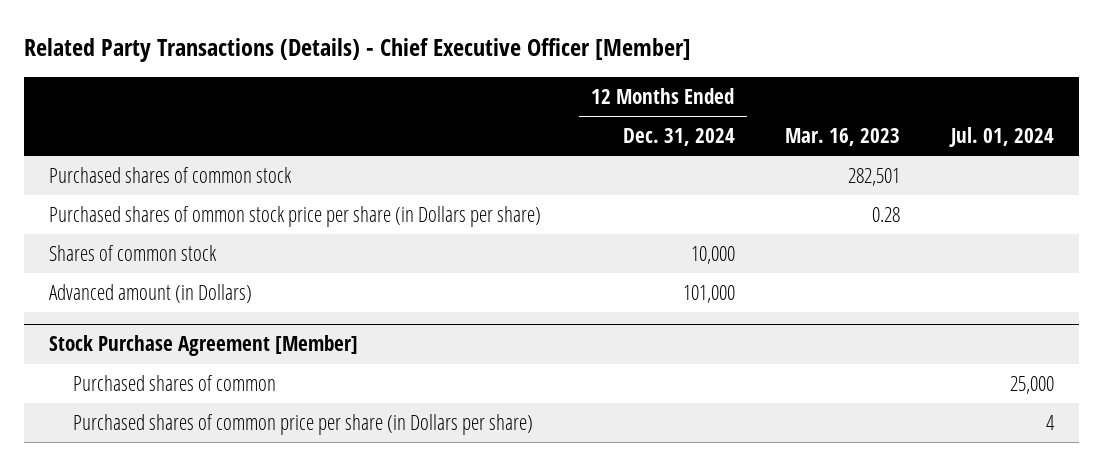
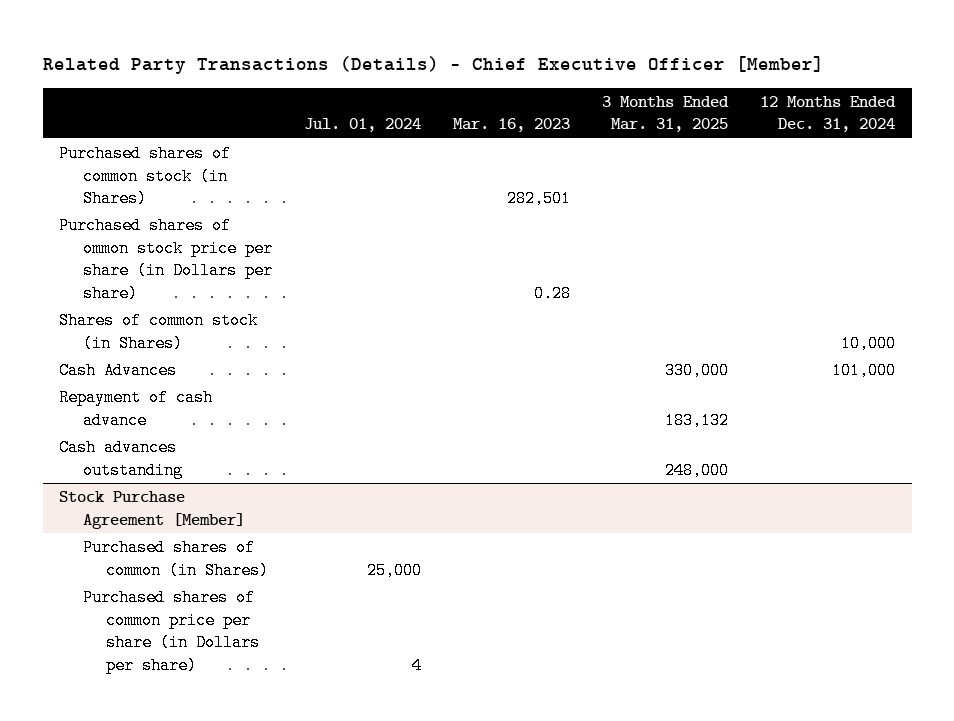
- | 12 Months Ended Dec. 31, 2024 | Mar. 16, 2023 | Jul. 01, 2024
+ | Jul. 01, 2024 | Mar. 16, 2023 | 3 Months Ended Mar. 31, 2025 | 12 Months Ended Dec. 31, 2024
- Purchased shares of common stock | | 282,501 |
+ Purchased shares of common stock (in Shares) | | 282,501 | |
- Shares of common stock | 10,000 | |
- Advanced amount (in Dollars) | 101,000 | |
+ Shares of common stock (in Shares) | | | | 10,000
+ Cash Advances | | | 330,000 | 101,000
+ Repayment of cash advance | | | 183,132 |
+ Cash advances outstanding | | | 248,000 |
@ Stock Purchase Agreement [Member]
- Purchased shares of common | | | 25,000
+ Purchased shares of common (in Shares) | 25,000 | | |

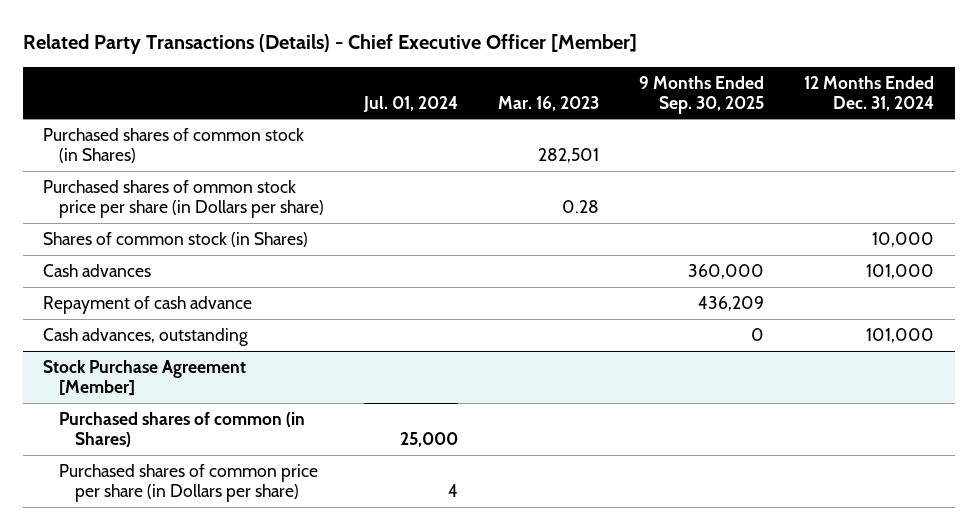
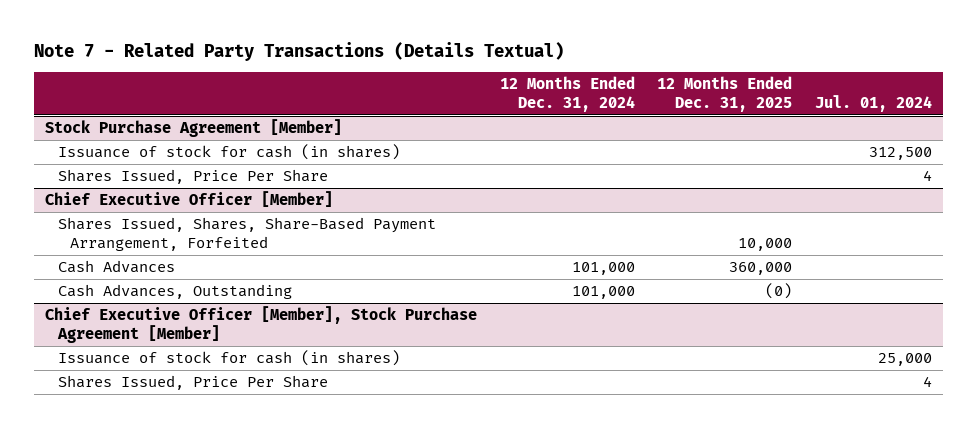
- Related Party Transactions (Details) - Chief Executive Officer [Member]
+ Note 7 - Related Party Transactions (Details Textual)
- | Jul. 01, 2024 | Mar. 16, 2023 | 9 Months Ended Sep. 30, 2025 | 12 Months Ended Dec. 31, 2024
+ | 12 Months Ended Dec. 31, 2024 | 12 Months Ended Dec. 31, 2025 | Jul. 01, 2024
- Purchased shares of common stock (in Shares) | | 282,501 | |
- Purchased shares of ommon stock price per share (in Dollars per share) | | 0.28 | |
- Shares of common stock (in Shares) | | | | 10,000
- Cash advances | | | 360,000 | 101,000
- Repayment of cash advance | | | 436,209 |
- Cash advances, outstanding | | | 0 | 101,000
@ Stock Purchase Agreement [Member]
- Purchased shares of common (in Shares) | 25,000 | | |
- Purchased shares of common price per share (in Dollars per share) | 4 | | |
+ Issuance of stock for cash (in shares) | | | 312,500
+ Shares Issued, Price Per Share | | | 4
+ Chief Executive Officer [Member]
+ Shares Issued, Shares, Share-Based Payment Arrangement, Forfeited | | 10,000 |
+ Cash Advances | 101,000 | 360,000 |
+ Cash Advances, Outstanding | 101,000 | (0) |
+ Chief Executive Officer [Member], Stock Purchase Agreement [Member]
+ Issuance of stock for cash (in shares) | | | 25,000
+ Shares Issued, Price Per Share | | | 4

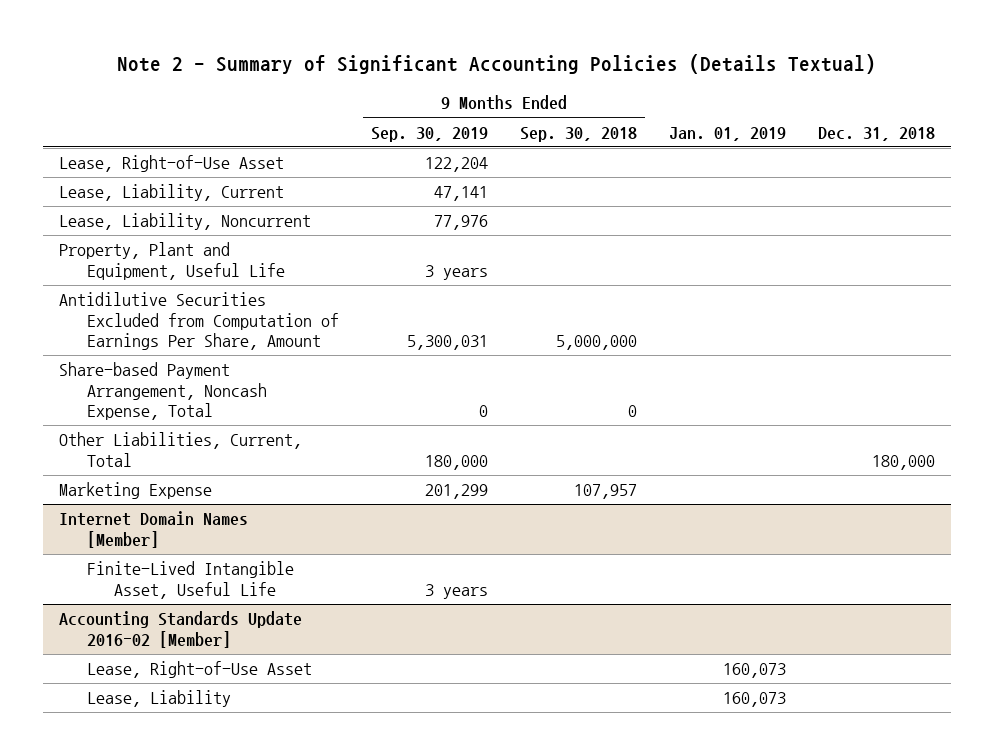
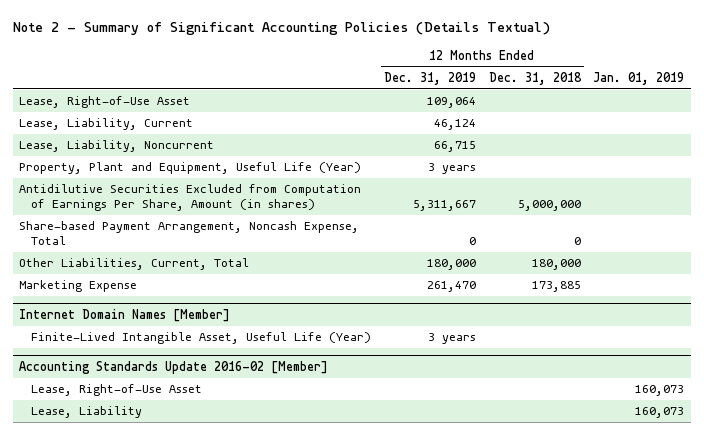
- | 9 Months Ended Sep. 30, 2019 | 9 Months Ended Sep. 30, 2018 | Jan. 01, 2019 | Dec. 31, 2018
+ | 12 Months Ended Dec. 31, 2019 | 12 Months Ended Dec. 31, 2018 | Jan. 01, 2019
- Property, Plant and Equipment, Useful Life | 3 years | | |
- Antidilutive Securities Excluded from Computation of Earnings Per Share, Amount | 5,300,031 | 5,000,000 | |
+ Property, Plant and Equipment, Useful Life (Year) | 3 years | |
+ Antidilutive Securities Excluded from Computation of Earnings Per Share, Amount (in shares) | 5,311,667 | 5,000,000 |
@ Internet Domain Names [Member]
- Finite-Lived Intangible Asset, Useful Life | 3 years | | |
+ Finite-Lived Intangible Asset, Useful Life (Year) | 3 years | |

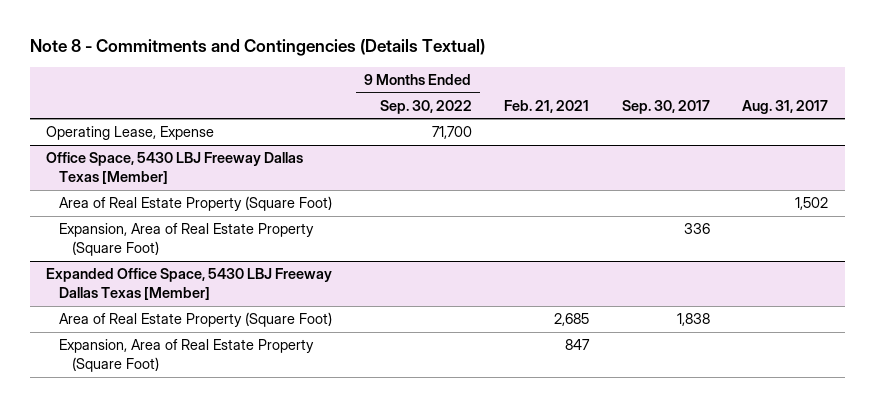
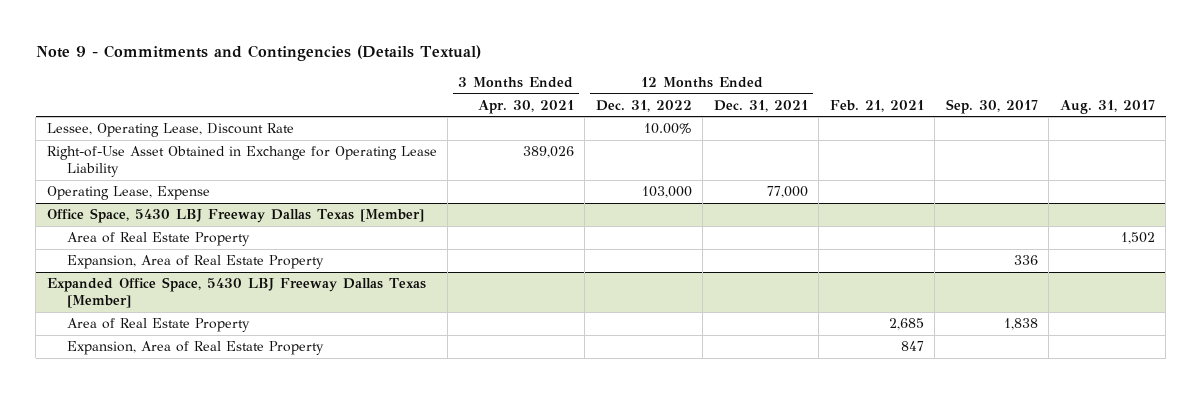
- Note 8 - Commitments and Contingencies (Details Textual)
+ Note 9 - Commitments and Contingencies (Details Textual)
- | 9 Months Ended Sep. 30, 2022 | Feb. 21, 2021 | Sep. 30, 2017 | Aug. 31, 2017
+ | 3 Months Ended Apr. 30, 2021 | 12 Months Ended Dec. 31, 2022 | 12 Months Ended Dec. 31, 2021 | Feb. 21, 2021 | Sep. 30, 2017 | Aug. 31, 2017
+ Lessee, Operating Lease, Discount Rate | | 10.00% | | | |
+ Right-of-Use Asset Obtained in Exchange for Operating Lease Liability | 389,026 | | | | |
@ Office Space, 5430 LBJ Freeway Dallas Texas [Member]
- Area of Real Estate Property (Square Foot) | | | | 1,502
- Expansion, Area of Real Estate Property (Square Foot) | | | 336 |
+ Area of Real Estate Property | | | | | | 1,502
+ Expansion, Area of Real Estate Property | | | | | 336 |
@ Expanded Office Space, 5430 LBJ Freeway Dallas Texas [Member]
- Area of Real Estate Property (Square Foot) | | 2,685 | 1,838 |
- Expansion, Area of Real Estate Property (Square Foot) | | 847 | |
+ Area of Real Estate Property | | | | 2,685 | 1,838 |
+ Expansion, Area of Real Estate Property | | | | 847 | |

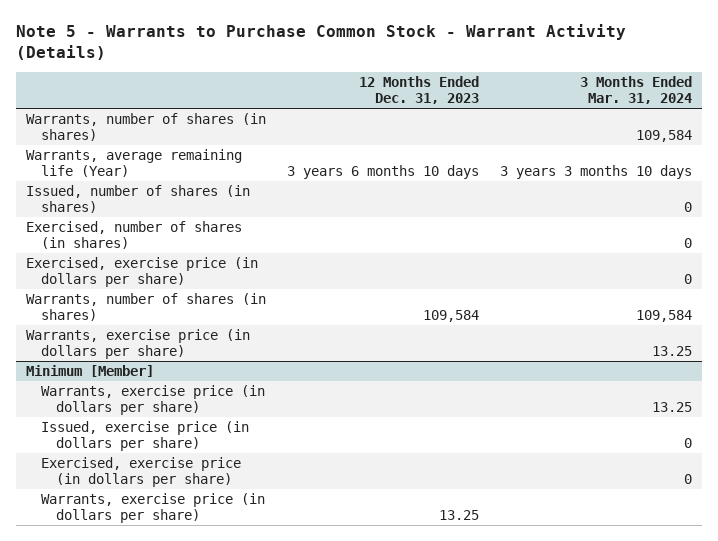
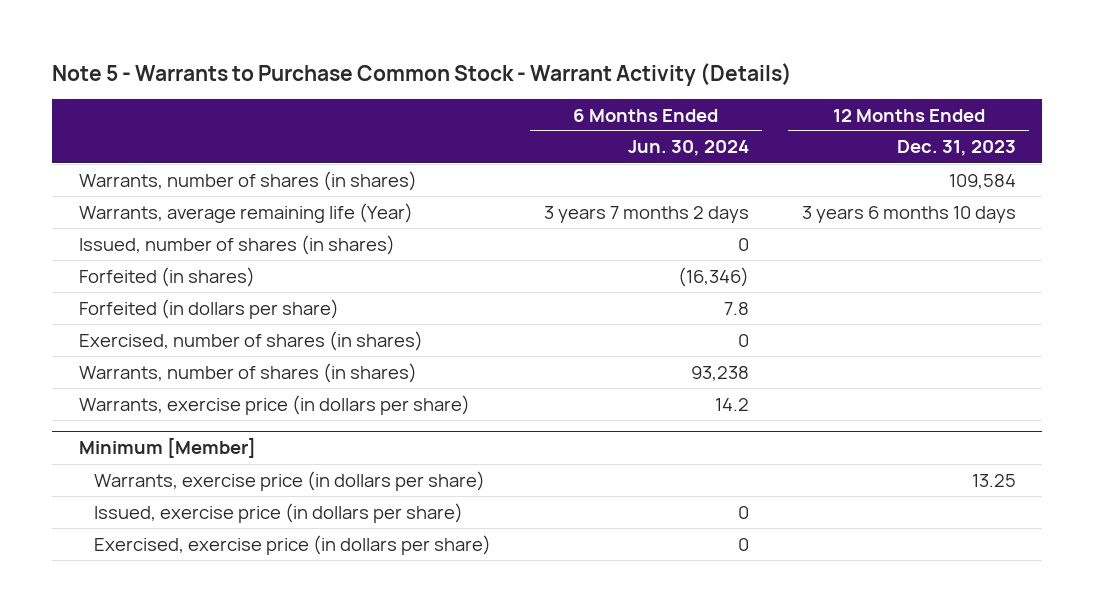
- | 12 Months Ended Dec. 31, 2023 | 3 Months Ended Mar. 31, 2024
+ | 6 Months Ended Jun. 30, 2024 | 12 Months Ended Dec. 31, 2023
moved up: Warrants, number of shares (in shares) | | 109,584
+ Forfeited (in shares) | (16,346) |
+ Forfeited (in dollars per share) | 7.8 |
- Exercised, exercise price (in dollars per share) | | 0
moved down: Warrants, number of shares (in shares) | 93,238 |
@ Minimum [Member]
- Warrants, exercise price (in dollars per share) | | 13.25
moved up: Warrants, exercise price (in dollars per share) | | 13.25

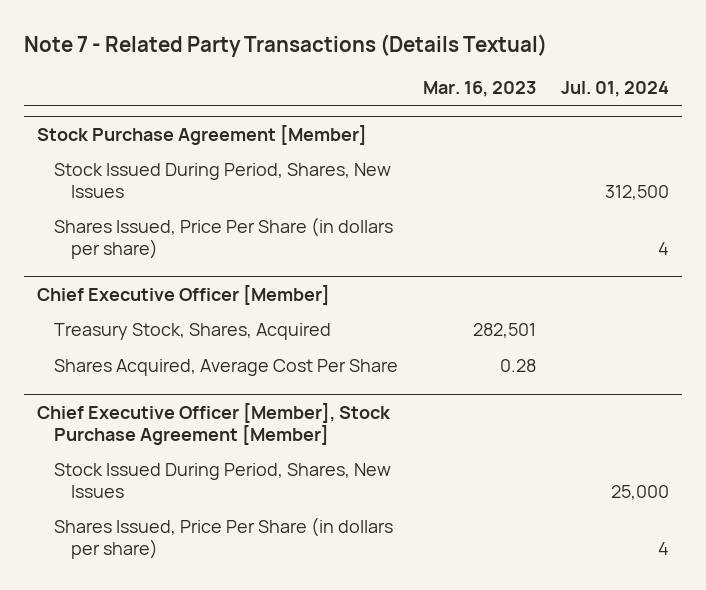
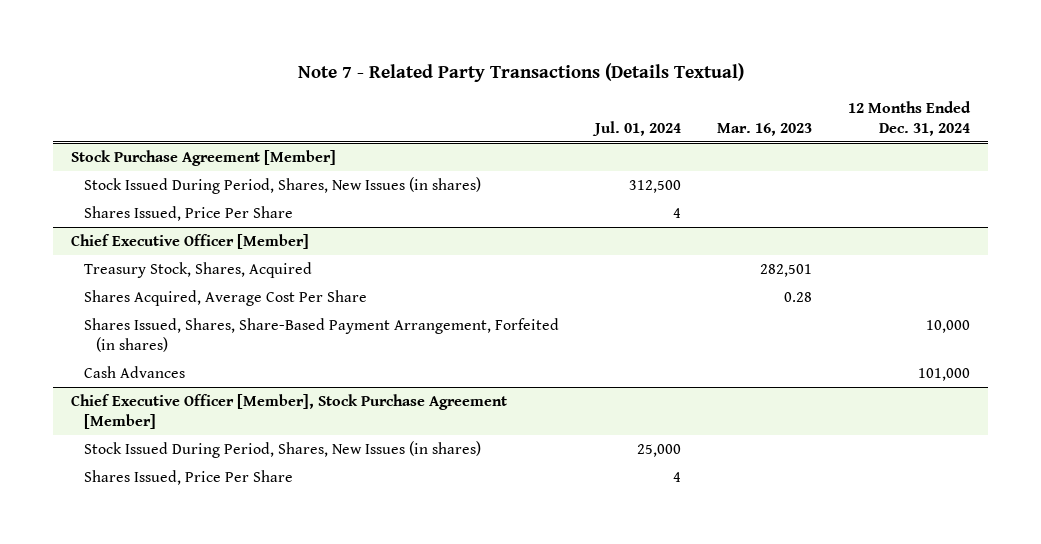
- | Mar. 16, 2023 | Jul. 01, 2024
+ | Jul. 01, 2024 | Mar. 16, 2023 | 12 Months Ended Dec. 31, 2024
@ Stock Purchase Agreement [Member]
- Stock Issued During Period, Shares, New Issues | | 312,500
- Shares Issued, Price Per Share (in dollars per share) | | 4
+ Stock Issued During Period, Shares, New Issues (in shares) | 312,500 | |
+ Shares Issued, Price Per Share | 4 | |
@ Chief Executive Officer [Member]
+ Shares Issued, Shares, Share-Based Payment Arrangement, Forfeited (in shares) | | | 10,000
+ Cash Advances | | | 101,000
@ Chief Executive Officer [Member], Stock Purchase Agreement [Member]
- Stock Issued During Period, Shares, New Issues | | 25,000
- Shares Issued, Price Per Share (in dollars per share) | | 4
+ Stock Issued During Period, Shares, New Issues (in shares) | 25,000 | |
+ Shares Issued, Price Per Share | 4 | |

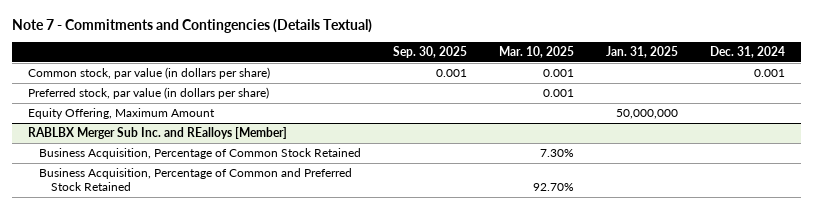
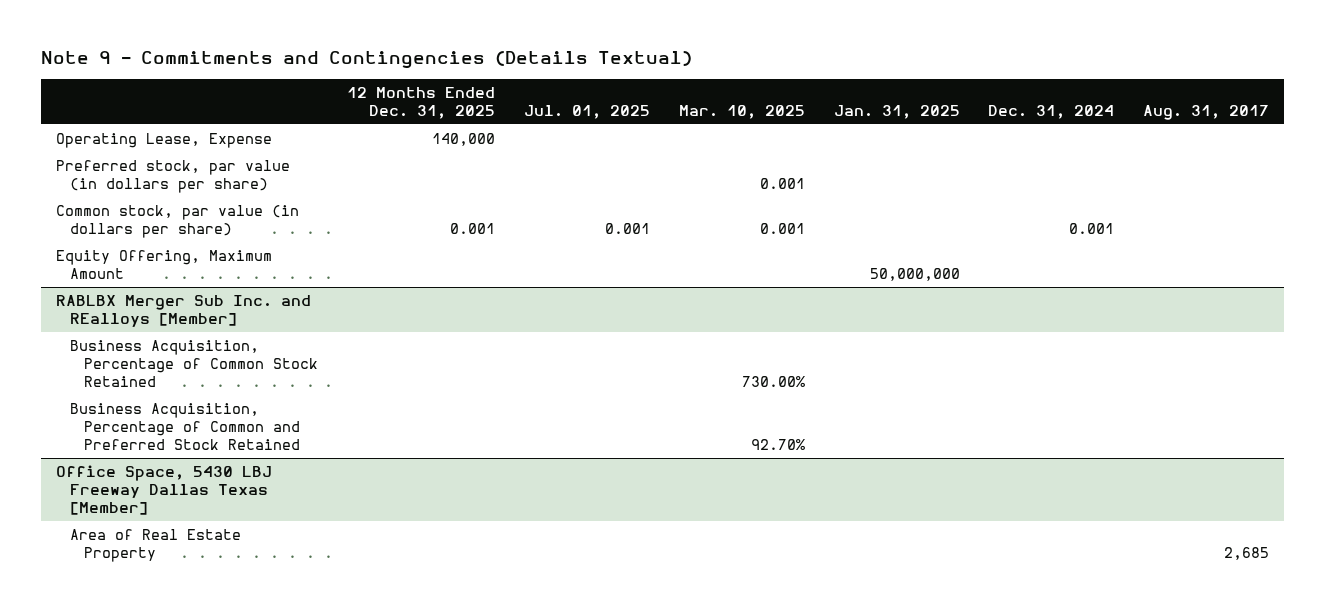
- Note 7 - Commitments and Contingencies (Details Textual)
+ Note 9 - Commitments and Contingencies (Details Textual)
- | Sep. 30, 2025 | Mar. 10, 2025 | Jan. 31, 2025 | Dec. 31, 2024
+ | 12 Months Ended Dec. 31, 2025 | Jul. 01, 2025 | Mar. 10, 2025 | Jan. 31, 2025 | Dec. 31, 2024 | Aug. 31, 2017
+ Operating Lease, Expense | 140,000 | | | | |
moved down: Common stock, par value (in dollars per share) | 0.001 | 0.001 | 0.001 | | 0.001 |
@ RABLBX Merger Sub Inc. and REalloys [Member]
- Business Acquisition, Percentage of Common Stock Retained | | 7.30% | |
+ Business Acquisition, Percentage of Common Stock Retained | | | 730.00% | | |
+ Office Space, 5430 LBJ Freeway Dallas Texas [Member]
+ Area of Real Estate Property | | | | | | 2,685

